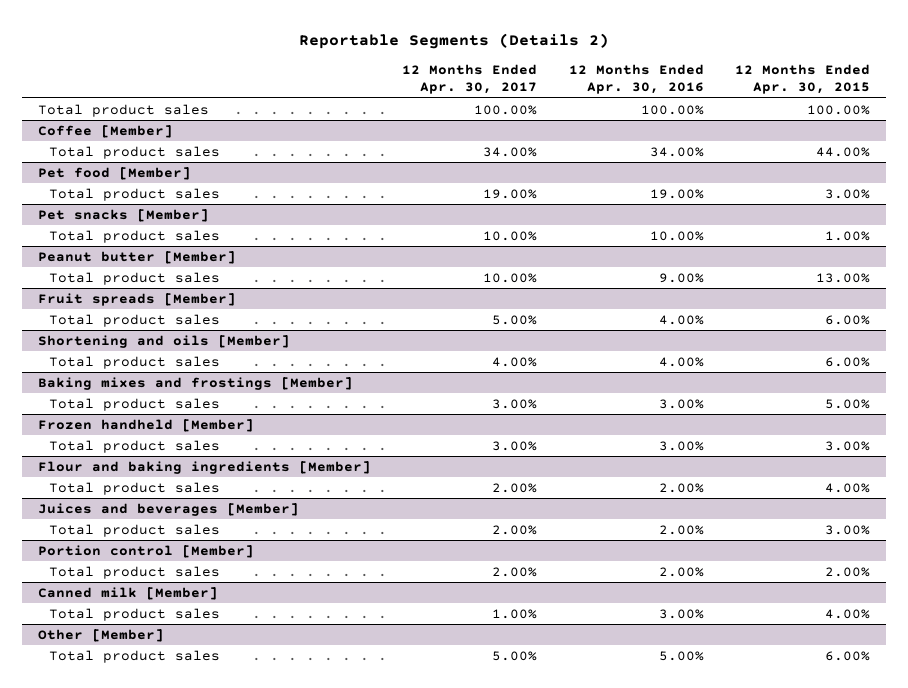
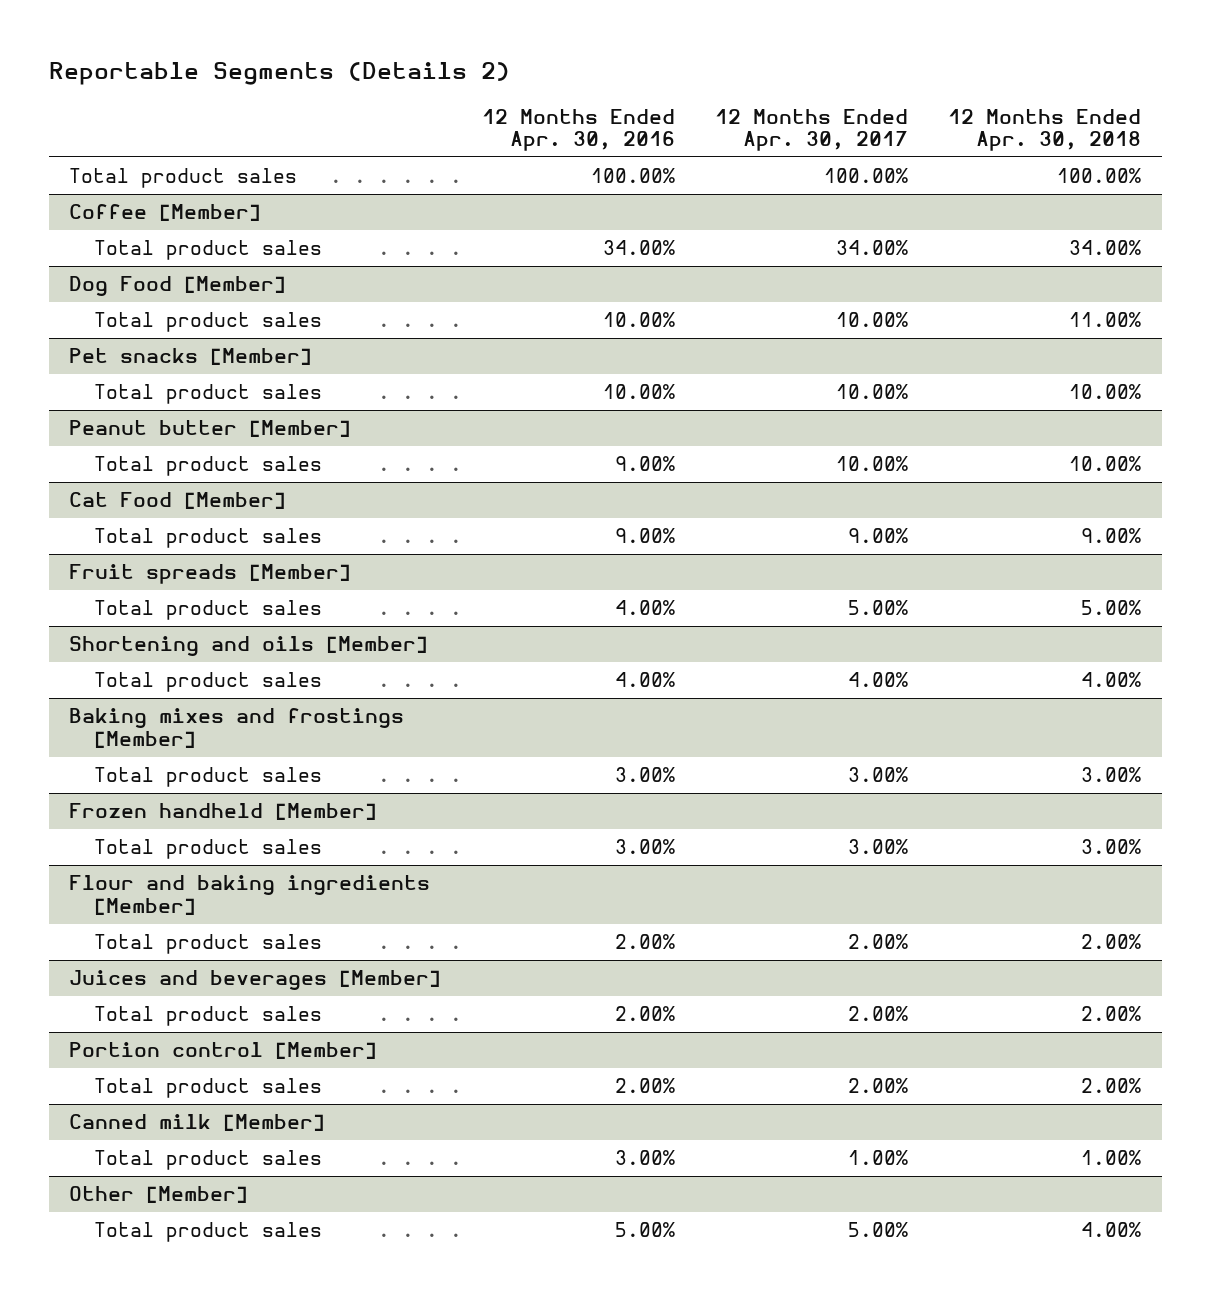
- | 12 Months Ended Apr. 30, 2017 | 12 Months Ended Apr. 30, 2016 | 12 Months Ended Apr. 30, 2015
+ | 12 Months Ended Apr. 30, 2016 | 12 Months Ended Apr. 30, 2017 | 12 Months Ended Apr. 30, 2018
- Pet food [Member]
- Total product sales | 19.00% | 19.00% | 3.00%
+ Dog Food [Member]
+ Total product sales | 10.00% | 10.00% | 11.00%
+ Cat Food [Member]
+ Total product sales | 9.00% | 9.00% | 9.00%

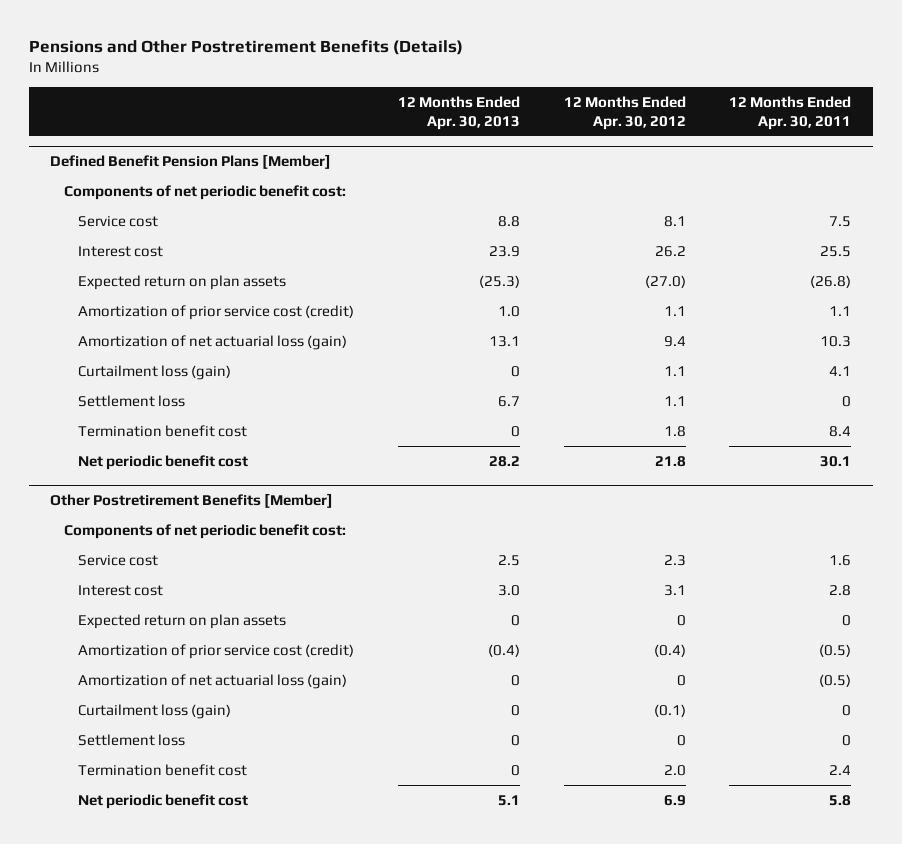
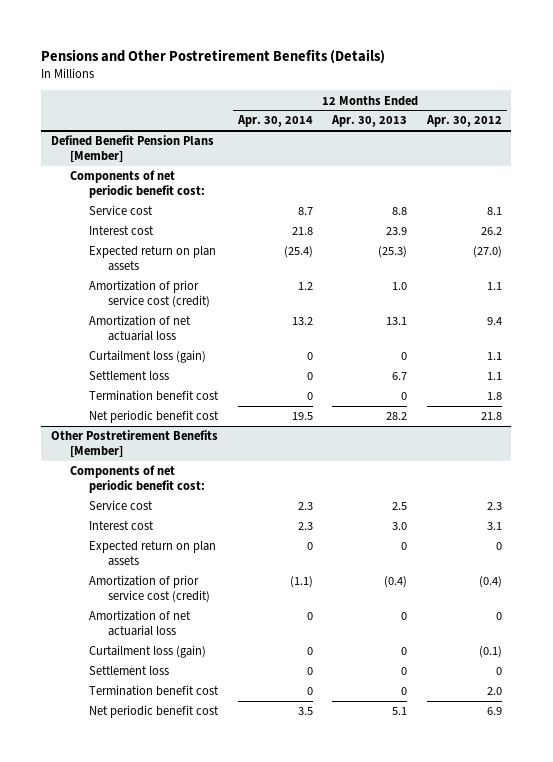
- | 12 Months Ended Apr. 30, 2013 | 12 Months Ended Apr. 30, 2012 | 12 Months Ended Apr. 30, 2011
+ | 12 Months Ended Apr. 30, 2014 | 12 Months Ended Apr. 30, 2013 | 12 Months Ended Apr. 30, 2012
@ Defined Benefit Pension Plans [Member]
- Amortization of net actuarial loss (gain) | 13.1 | 9.4 | 10.3
+ Amortization of net actuarial loss | 13.2 | 13.1 | 9.4
@ Other Postretirement Benefits [Member]
- Amortization of net actuarial loss (gain) | 0 | 0 | (0.5)
+ Amortization of net actuarial loss | 0 | 0 | 0

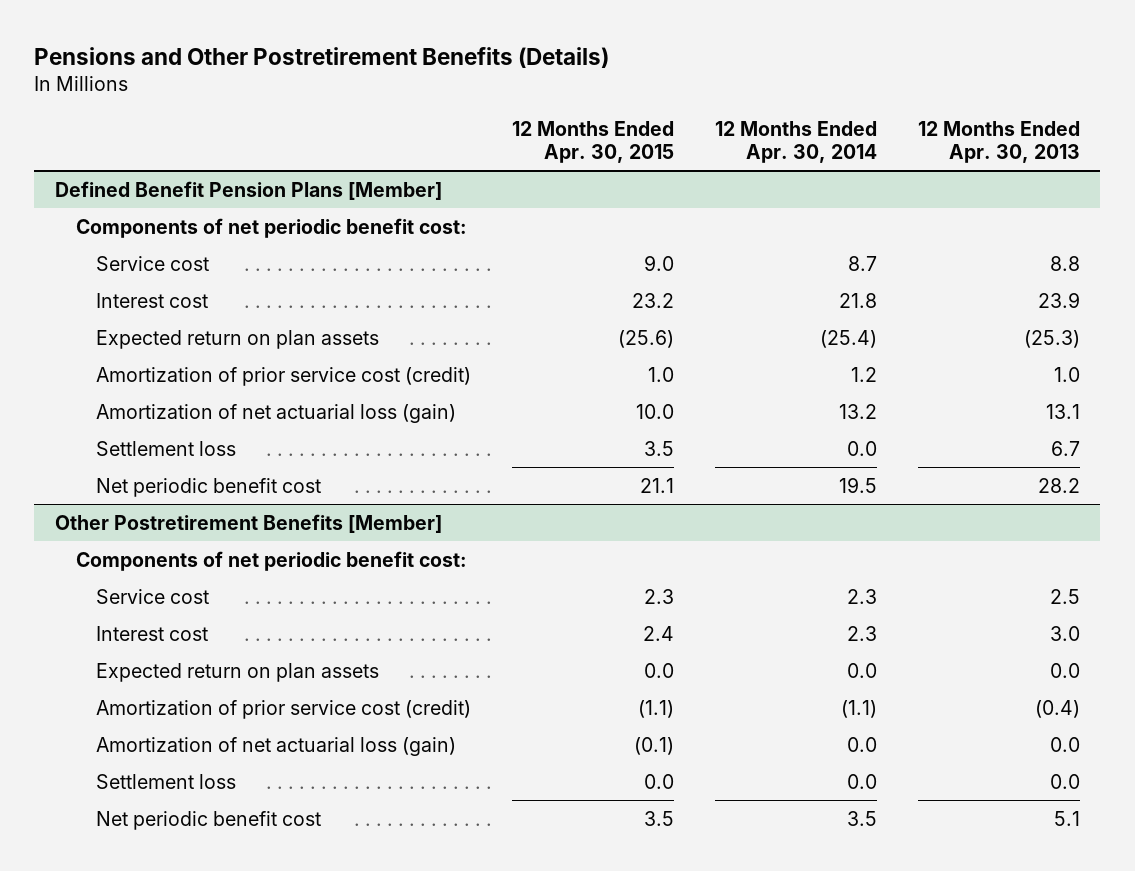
- | 12 Months Ended Apr. 30, 2014 | 12 Months Ended Apr. 30, 2013 | 12 Months Ended Apr. 30, 2012
+ | 12 Months Ended Apr. 30, 2015 | 12 Months Ended Apr. 30, 2014 | 12 Months Ended Apr. 30, 2013
@ Defined Benefit Pension Plans [Member]
- Amortization of net actuarial loss | 13.2 | 13.1 | 9.4
- Curtailment loss (gain) | 0 | 0 | 1.1
- Settlement loss | 0 | 6.7 | 1.1
- Termination benefit cost | 0 | 0 | 1.8
+ Amortization of net actuarial loss (gain) | 10.0 | 13.2 | 13.1
+ Settlement loss | 3.5 | 0.0 | 6.7
@ Other Postretirement Benefits [Member]
- Expected return on plan assets | 0 | 0 | 0
+ Expected return on plan assets | 0.0 | 0.0 | 0.0
- Amortization of net actuarial loss | 0 | 0 | 0
- Curtailment loss (gain) | 0 | 0 | (0.1)
- Settlement loss | 0 | 0 | 0
- Termination benefit cost | 0 | 0 | 2.0
+ Amortization of net actuarial loss (gain) | (0.1) | 0.0 | 0.0
+ Settlement loss | 0.0 | 0.0 | 0.0

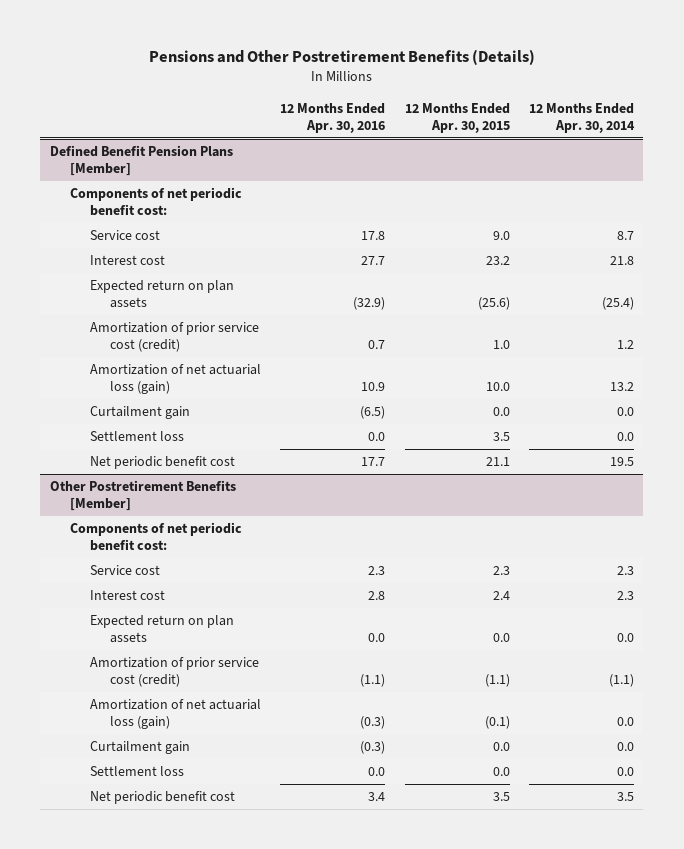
- | 12 Months Ended Apr. 30, 2015 | 12 Months Ended Apr. 30, 2014 | 12 Months Ended Apr. 30, 2013
+ | 12 Months Ended Apr. 30, 2016 | 12 Months Ended Apr. 30, 2015 | 12 Months Ended Apr. 30, 2014
@ Defined Benefit Pension Plans [Member]
+ Curtailment gain | (6.5) | 0.0 | 0.0
@ Other Postretirement Benefits [Member]
+ Curtailment gain | (0.3) | 0.0 | 0.0

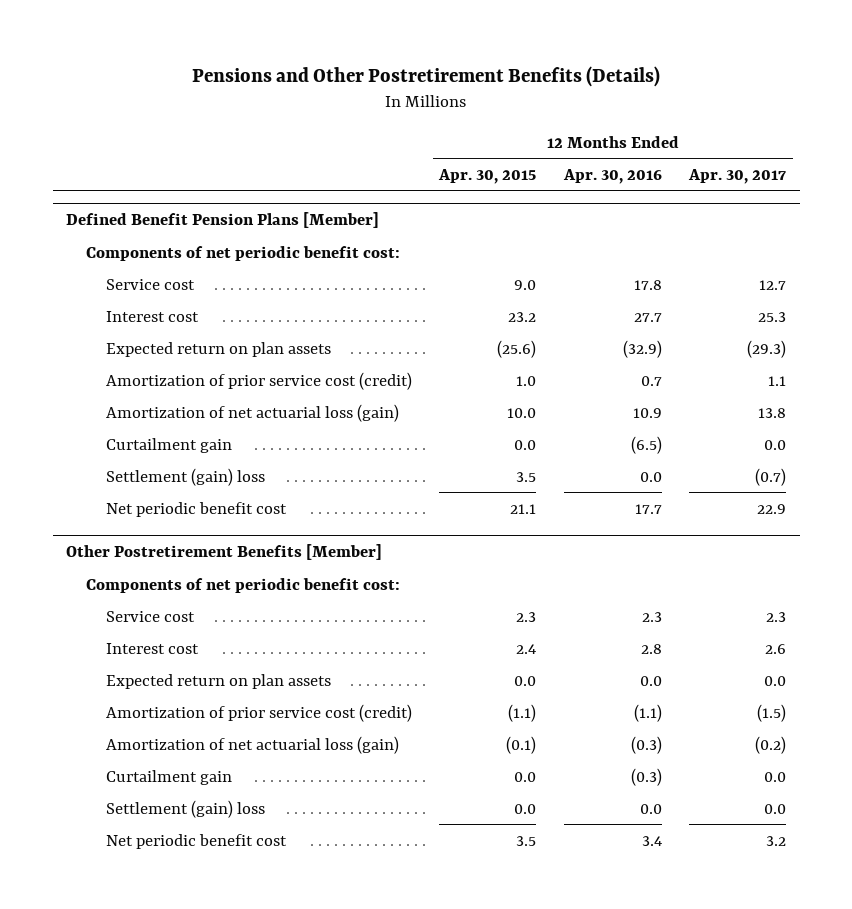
- | 12 Months Ended Apr. 30, 2016 | 12 Months Ended Apr. 30, 2015 | 12 Months Ended Apr. 30, 2014
+ | 12 Months Ended Apr. 30, 2015 | 12 Months Ended Apr. 30, 2016 | 12 Months Ended Apr. 30, 2017
@ Defined Benefit Pension Plans [Member]
- Settlement loss | 0.0 | 3.5 | 0.0
+ Settlement (gain) loss | 3.5 | 0.0 | (0.7)
@ Other Postretirement Benefits [Member]
- Settlement loss | 0.0 | 0.0 | 0.0
+ Settlement (gain) loss | 0.0 | 0.0 | 0.0

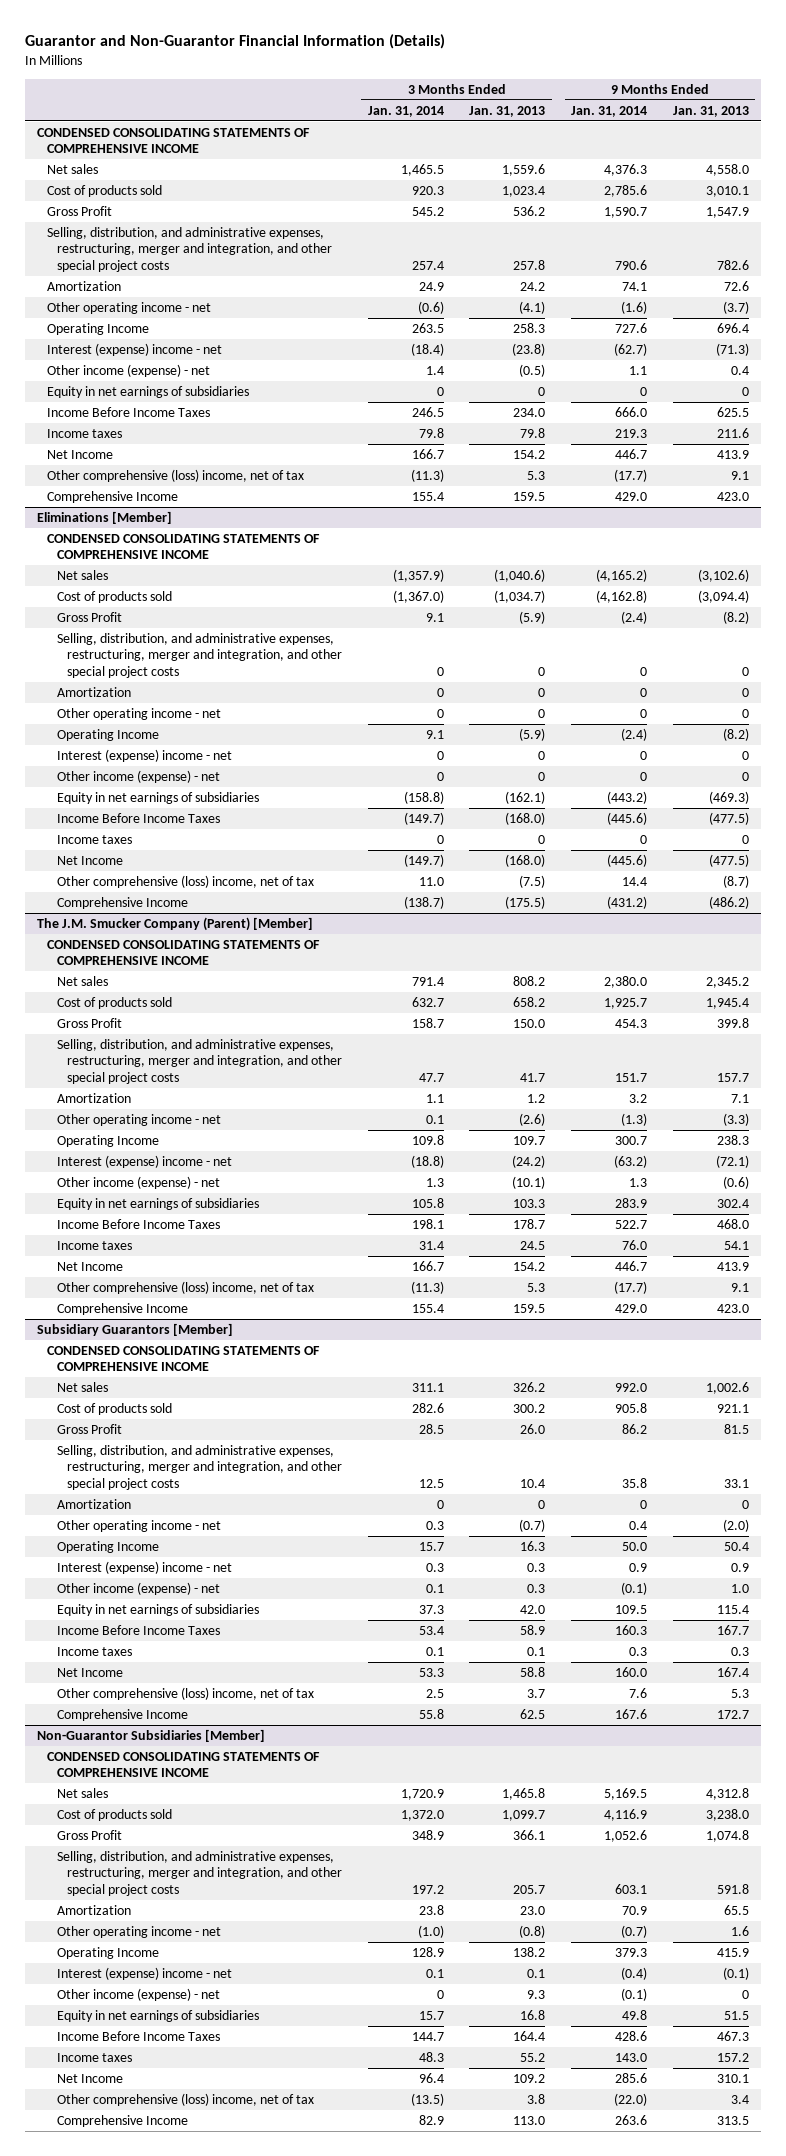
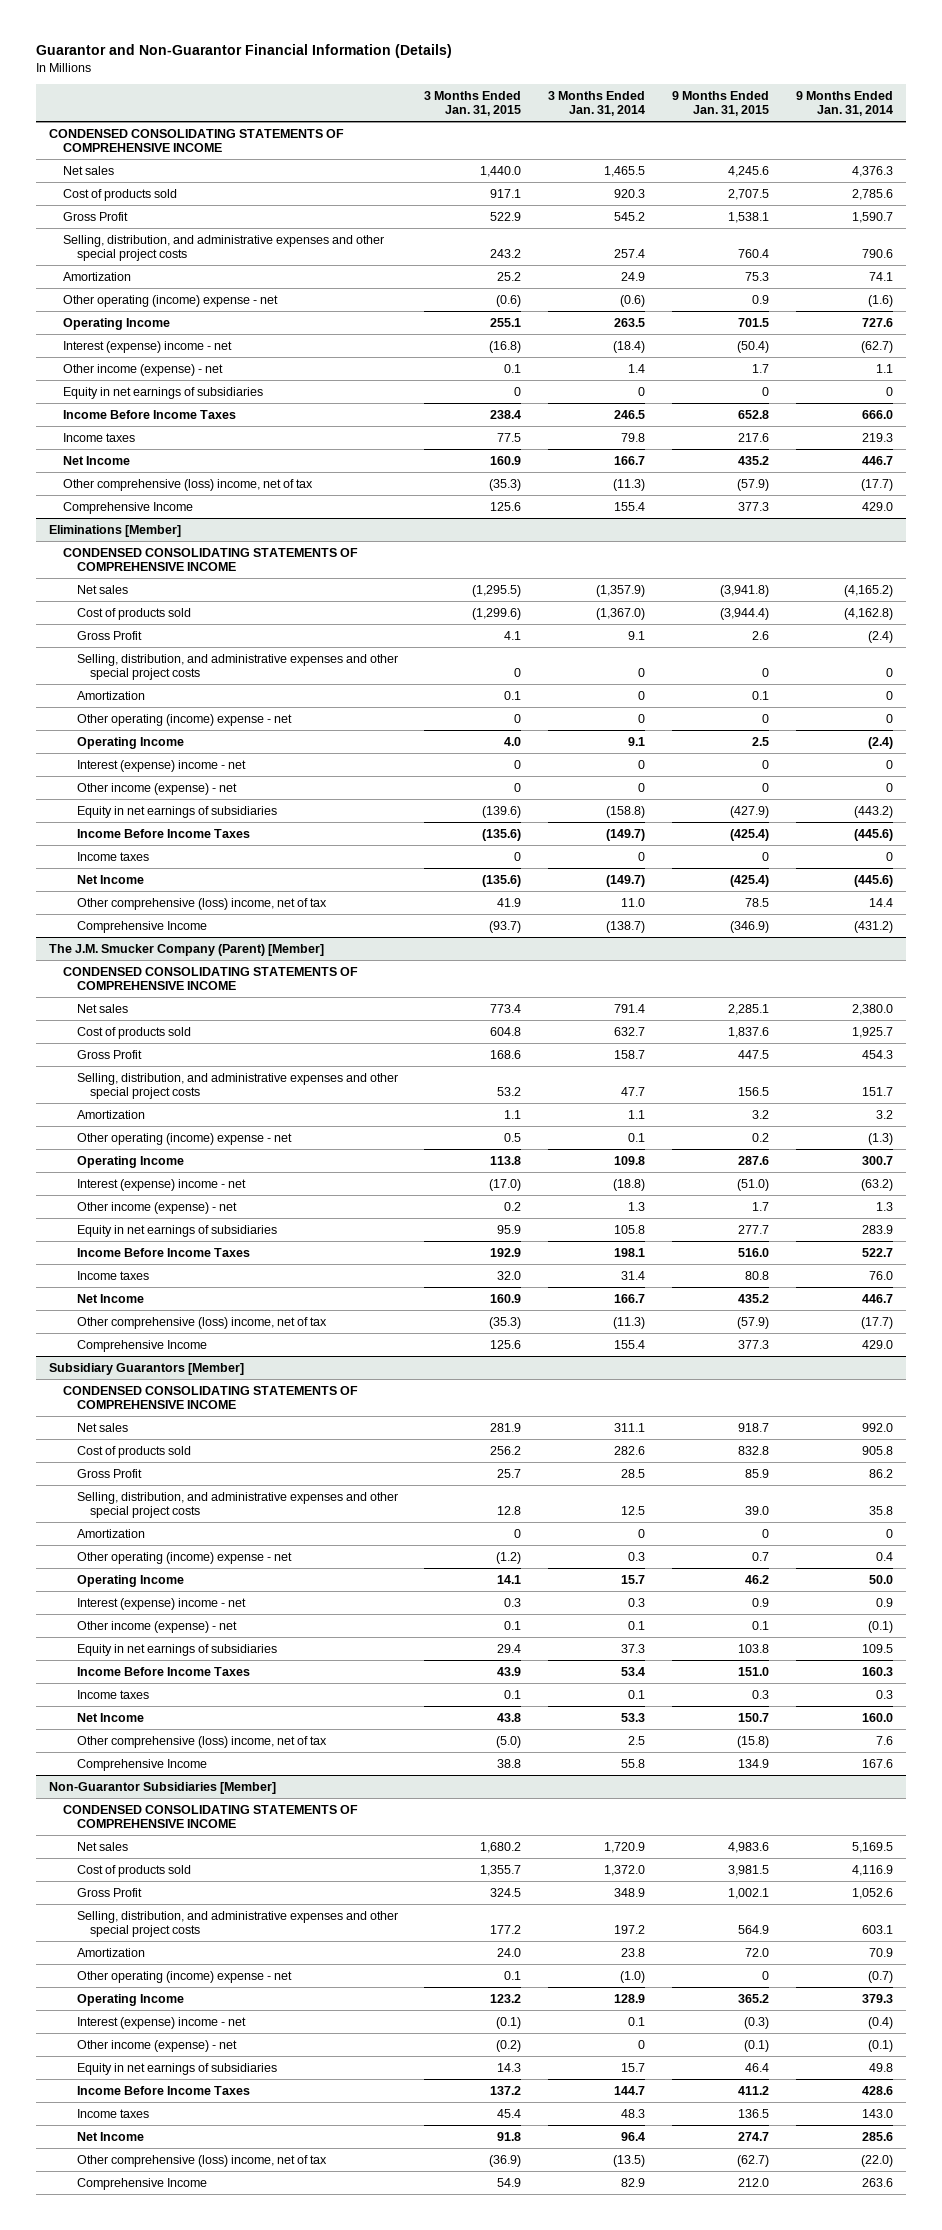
- | 3 Months Ended Jan. 31, 2014 | 3 Months Ended Jan. 31, 2013 | 9 Months Ended Jan. 31, 2014 | 9 Months Ended Jan. 31, 2013
+ | 3 Months Ended Jan. 31, 2015 | 3 Months Ended Jan. 31, 2014 | 9 Months Ended Jan. 31, 2015 | 9 Months Ended Jan. 31, 2014
- Selling, distribution, and administrative expenses, restructuring, merger and integration, and other special project costs | 257.4 | 257.8 | 790.6 | 782.6
+ Selling, distribution, and administrative expenses and other special project costs | 243.2 | 257.4 | 760.4 | 790.6
- Other operating income - net | (0.6) | (4.1) | (1.6) | (3.7)
+ Other operating (income) expense - net | (0.6) | (0.6) | 0.9 | (1.6)
@ Eliminations [Member]
- Selling, distribution, and administrative expenses, restructuring, merger and integration, and other special project costs | 0 | 0 | 0 | 0
+ Selling, distribution, and administrative expenses and other special project costs | 0 | 0 | 0 | 0
- Other operating income - net | 0 | 0 | 0 | 0
+ Other operating (income) expense - net | 0 | 0 | 0 | 0
@ The J.M. Smucker Company (Parent) [Member]
- Selling, distribution, and administrative expenses, restructuring, merger and integration, and other special project costs | 47.7 | 41.7 | 151.7 | 157.7
+ Selling, distribution, and administrative expenses and other special project costs | 53.2 | 47.7 | 156.5 | 151.7
- Other operating income - net | 0.1 | (2.6) | (1.3) | (3.3)
+ Other operating (income) expense - net | 0.5 | 0.1 | 0.2 | (1.3)
@ Subsidiary Guarantors [Member]
- Selling, distribution, and administrative expenses, restructuring, merger and integration, and other special project costs | 12.5 | 10.4 | 35.8 | 33.1
+ Selling, distribution, and administrative expenses and other special project costs | 12.8 | 12.5 | 39.0 | 35.8
- Other operating income - net | 0.3 | (0.7) | 0.4 | (2.0)
+ Other operating (income) expense - net | (1.2) | 0.3 | 0.7 | 0.4
@ Non-Guarantor Subsidiaries [Member]
- Selling, distribution, and administrative expenses, restructuring, merger and integration, and other special project costs | 197.2 | 205.7 | 603.1 | 591.8
+ Selling, distribution, and administrative expenses and other special project costs | 177.2 | 197.2 | 564.9 | 603.1
- Other operating income - net | (1.0) | (0.8) | (0.7) | 1.6
+ Other operating (income) expense - net | 0.1 | (1.0) | 0 | (0.7)

